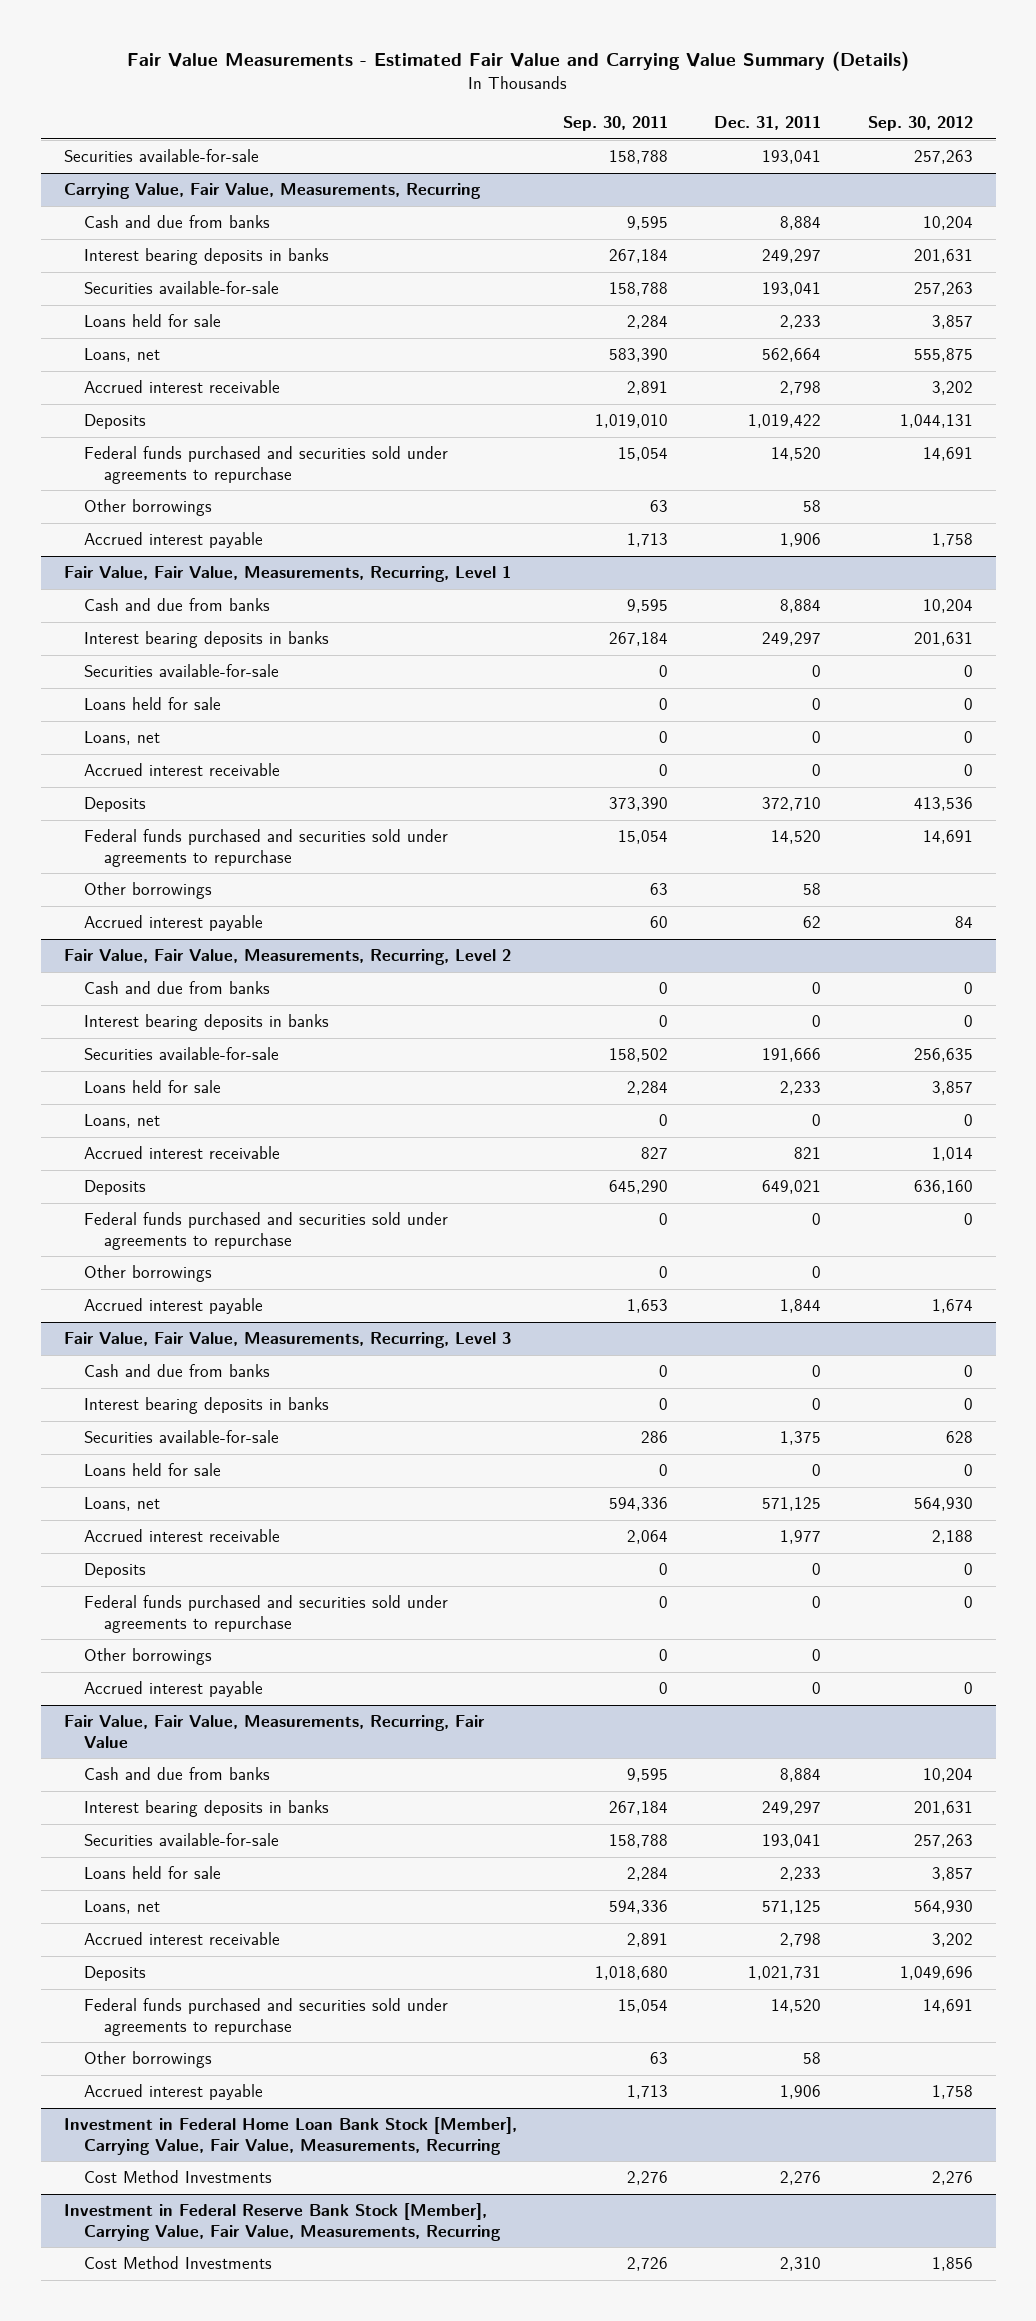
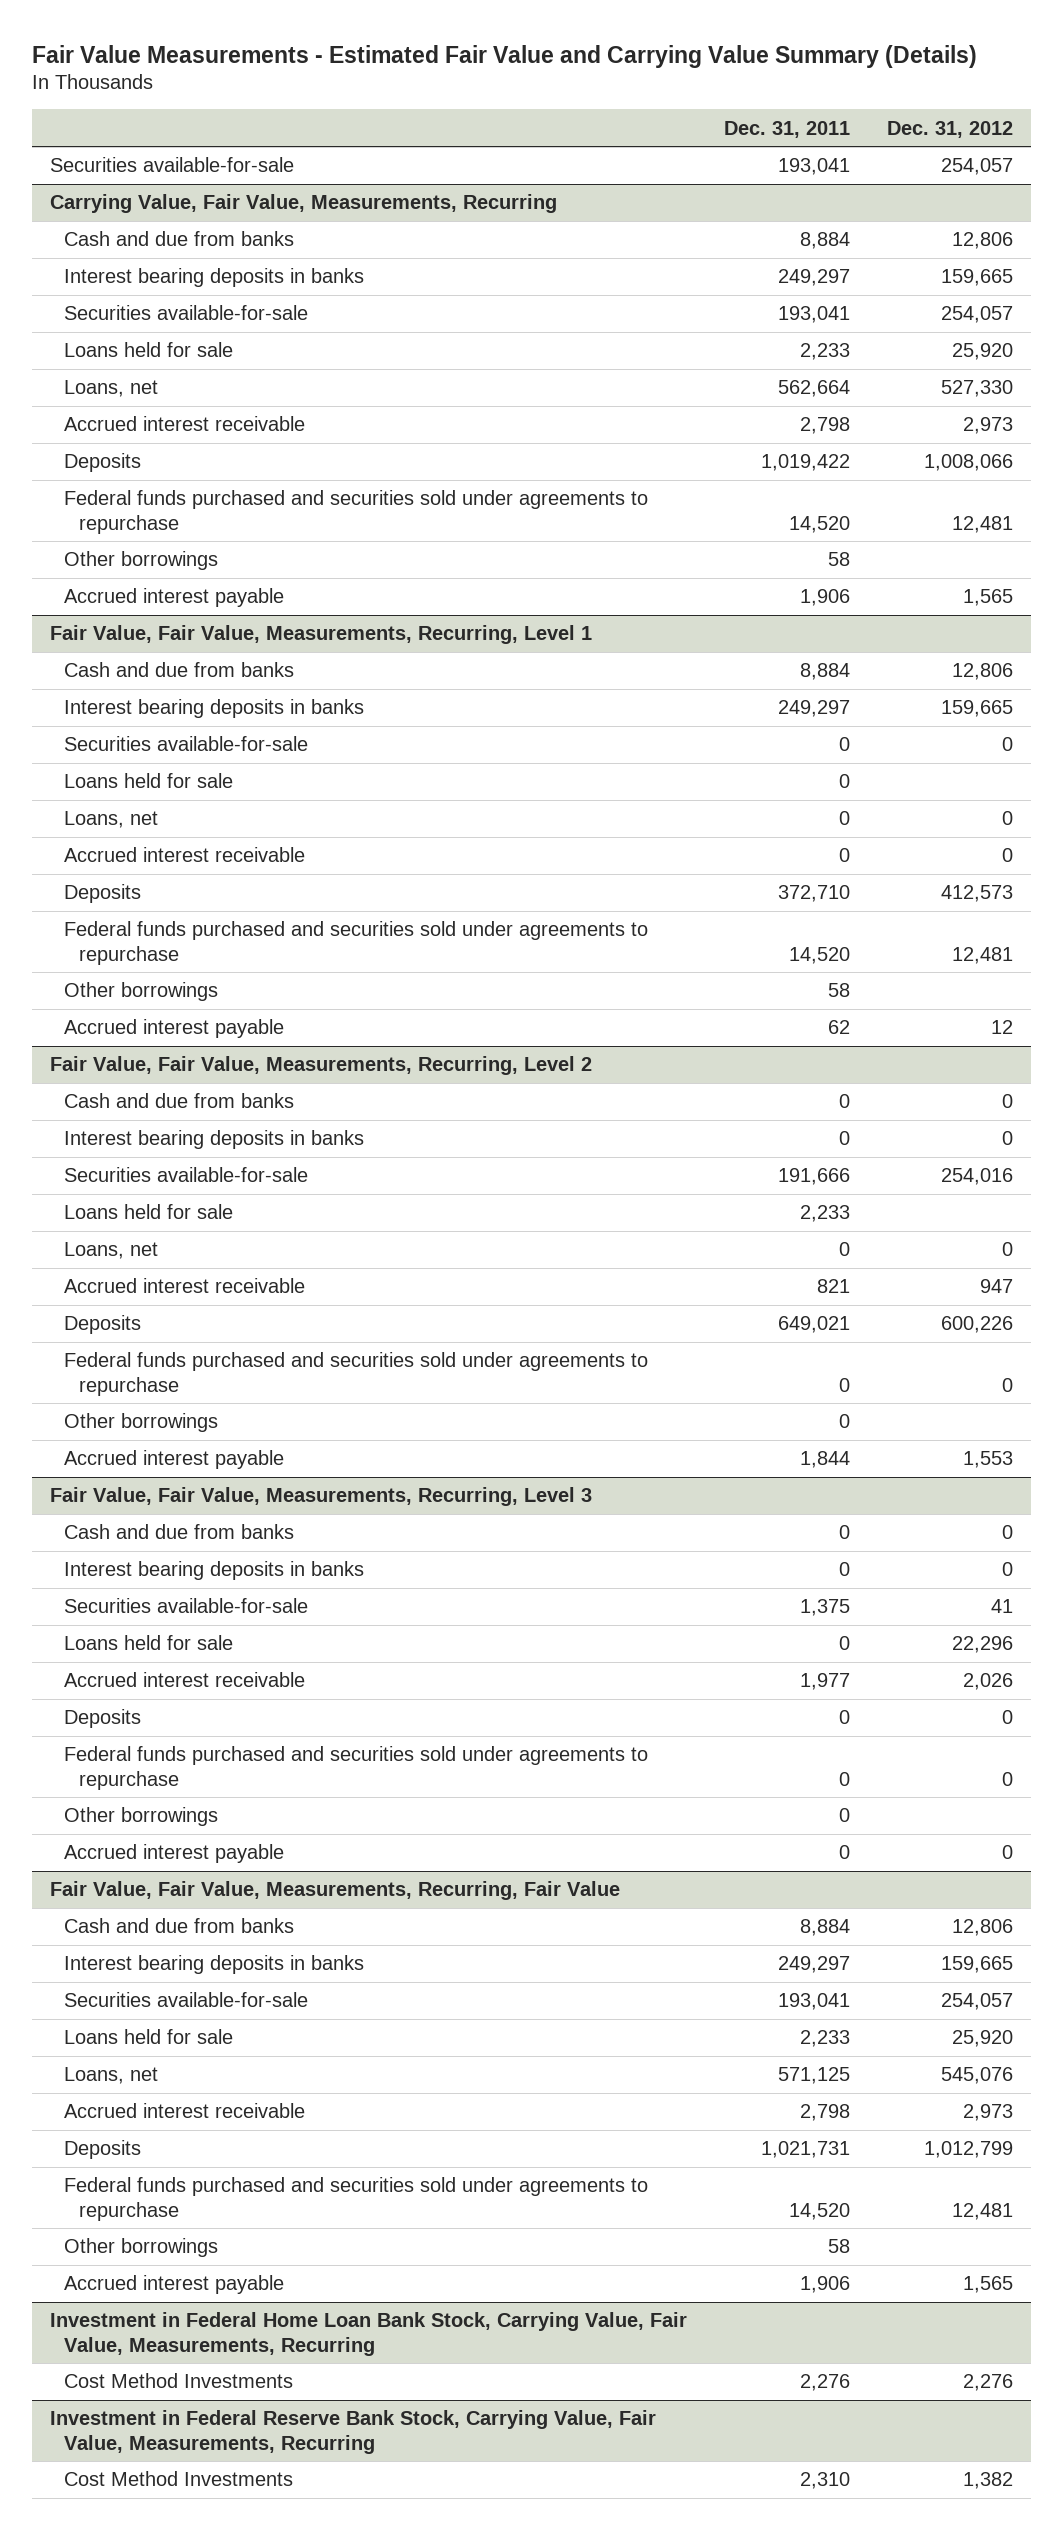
- | Sep. 30, 2011 | Dec. 31, 2011 | Sep. 30, 2012
+ | Dec. 31, 2011 | Dec. 31, 2012
@ Fair Value, Fair Value, Measurements, Recurring, Level 3
- Loans, net | 594,336 | 571,125 | 564,930
- Investment in Federal Home Loan Bank Stock [Member], Carrying Value, Fair Value, Measurements, Recurring
+ Investment in Federal Home Loan Bank Stock, Carrying Value, Fair Value, Measurements, Recurring
- Investment in Federal Reserve Bank Stock [Member], Carrying Value, Fair Value, Measurements, Recurring
+ Investment in Federal Reserve Bank Stock, Carrying Value, Fair Value, Measurements, Recurring

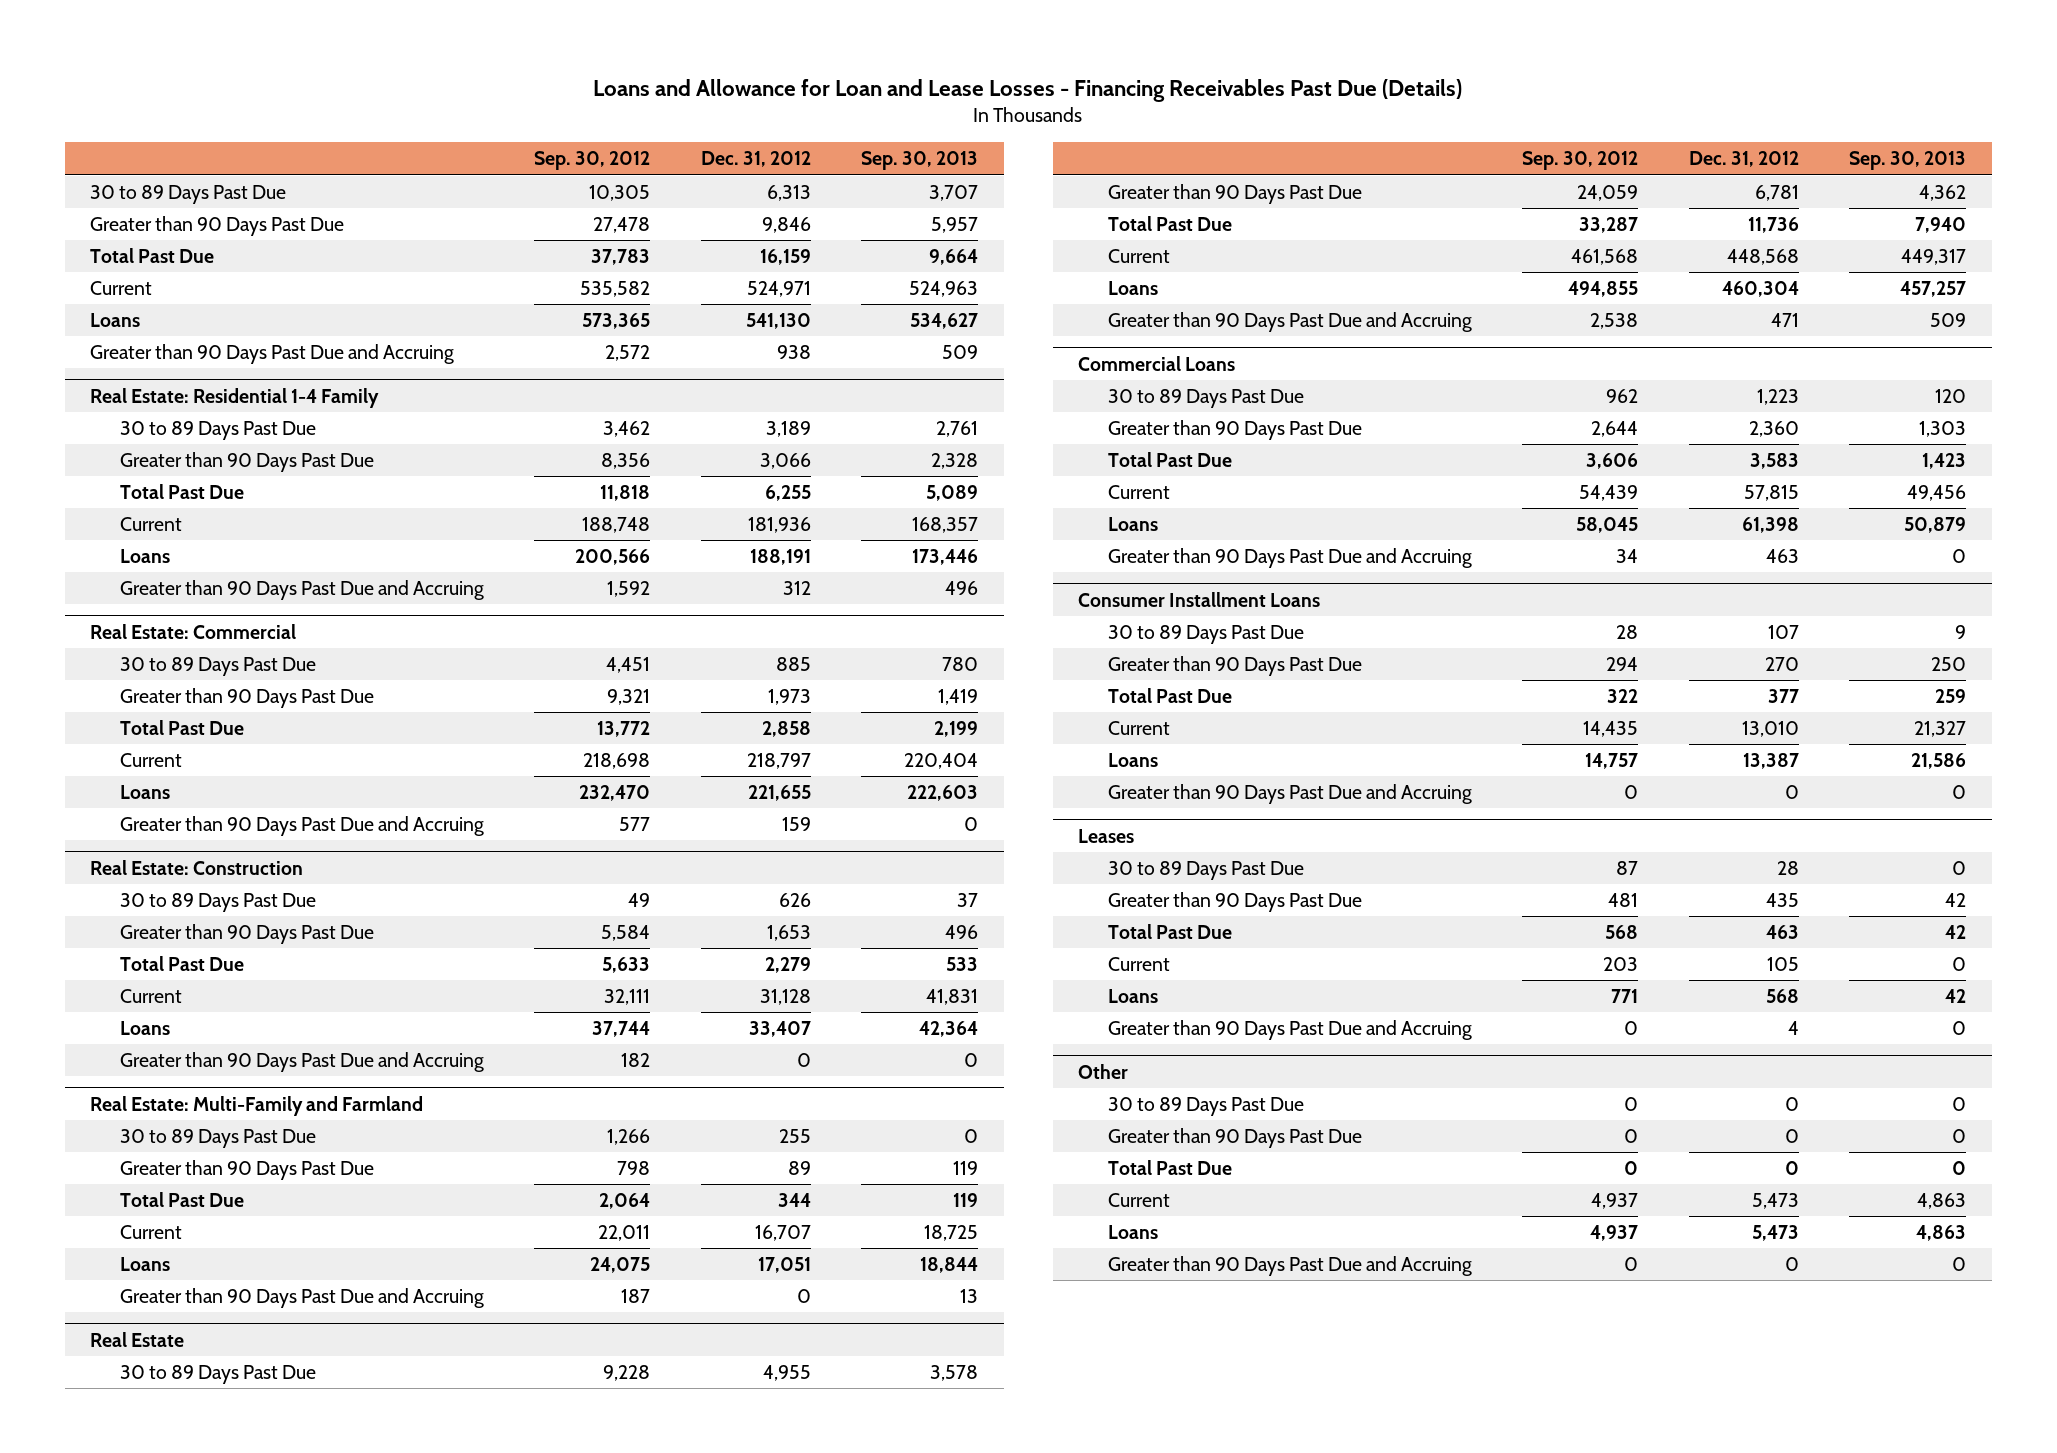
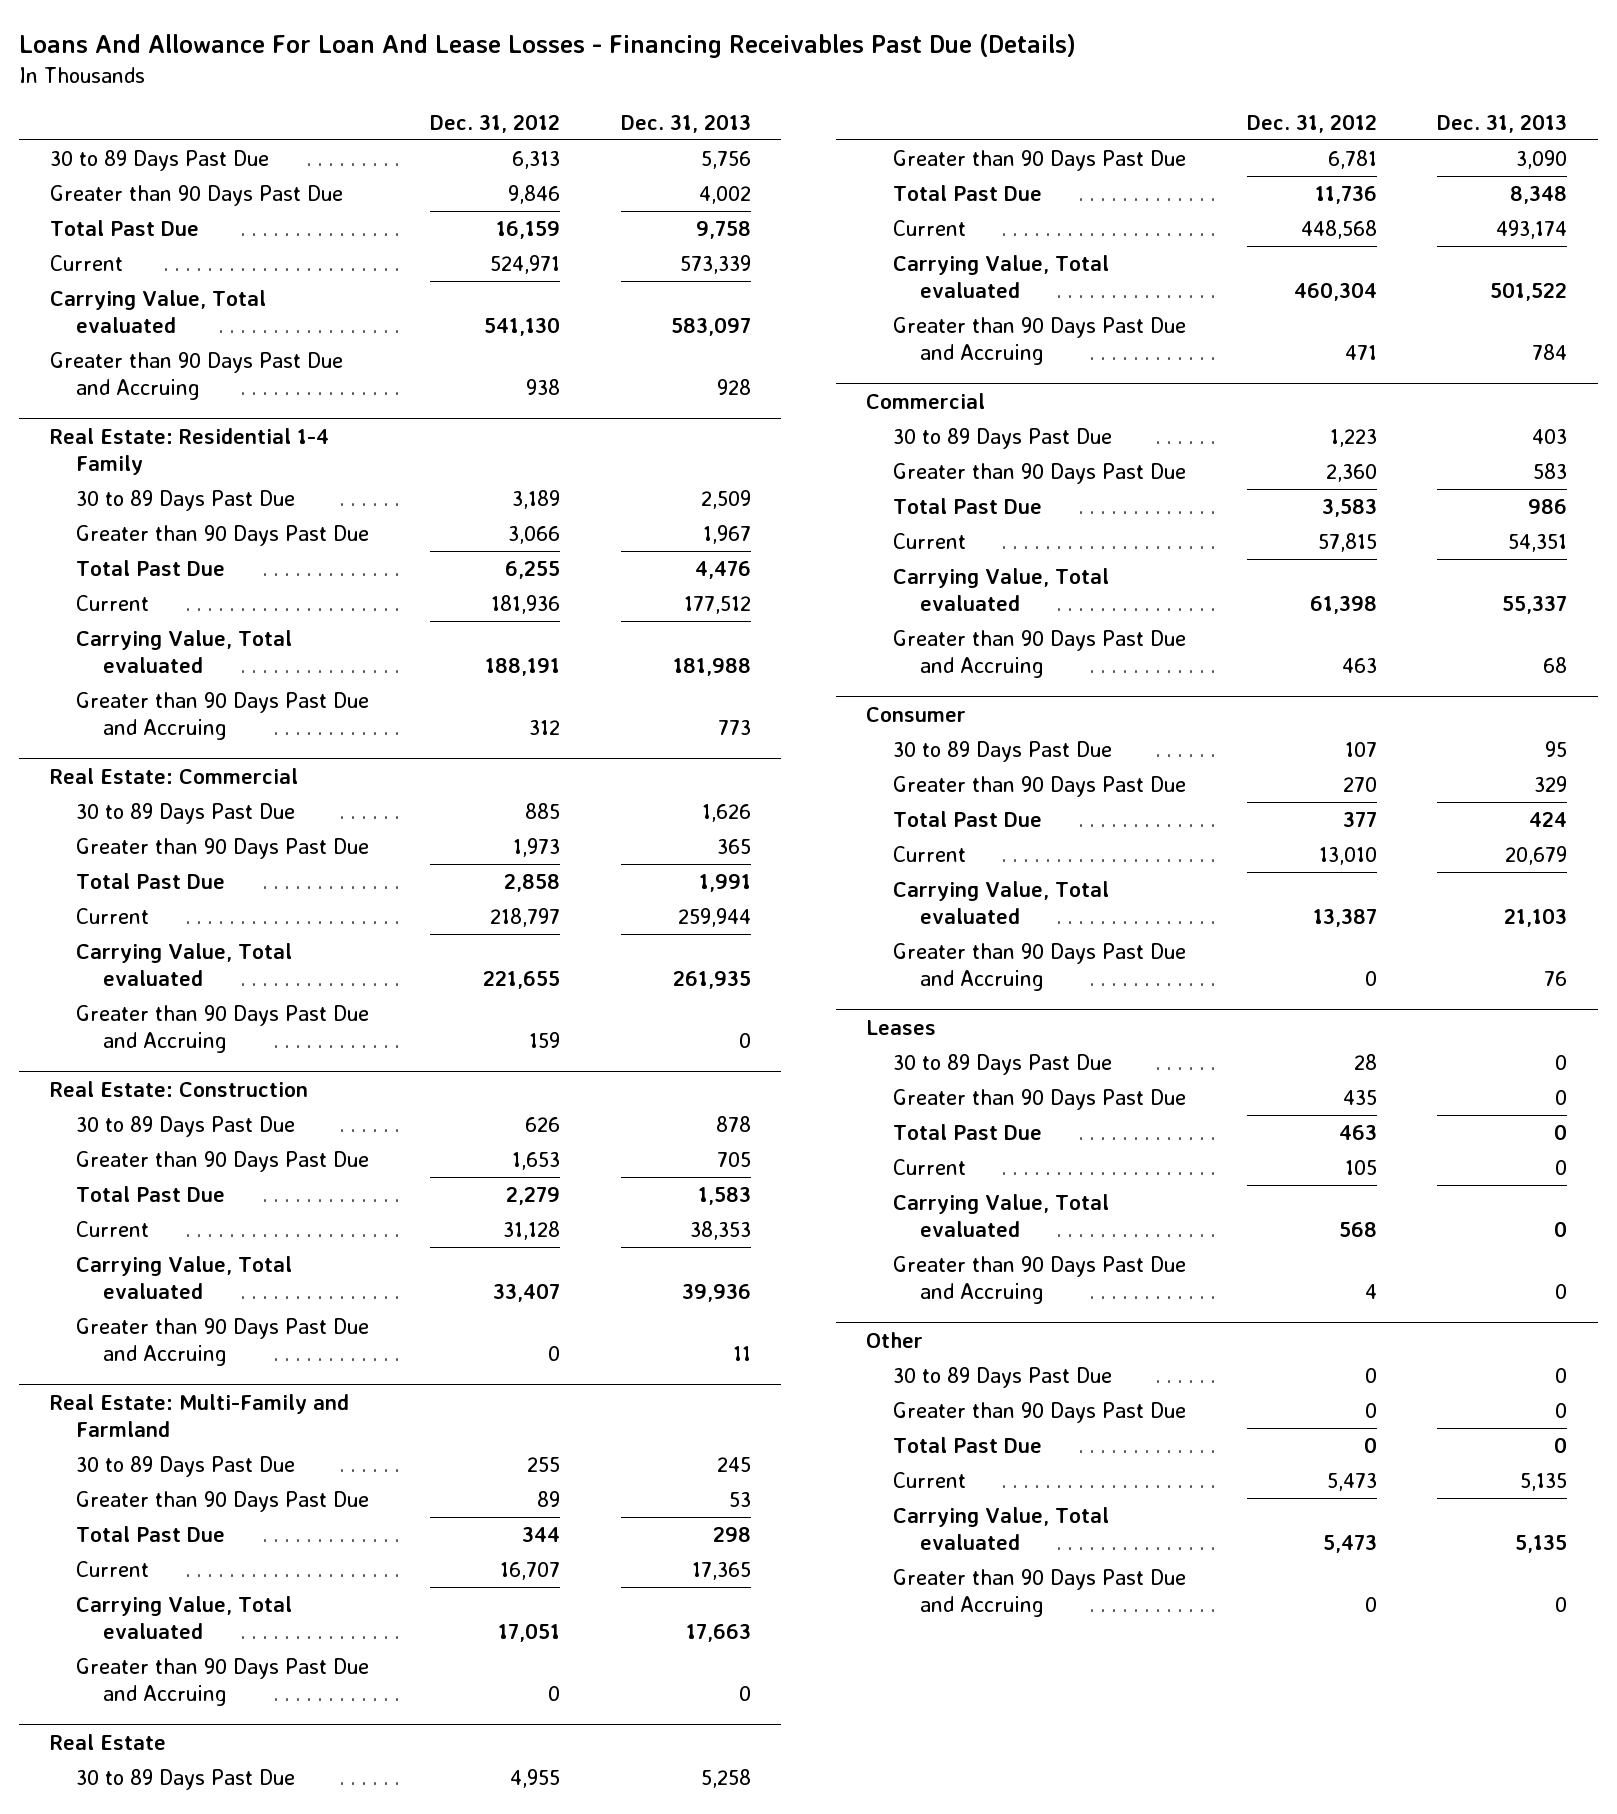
- Loans and Allowance for Loan and Lease Losses - Financing Receivables Past Due (Details)
+ Loans And Allowance For Loan And Lease Losses - Financing Receivables Past Due (Details)
- | Sep. 30, 2012 | Dec. 31, 2012 | Sep. 30, 2013
+ | Dec. 31, 2012 | Dec. 31, 2013
- Loans | 573,365 | 541,130 | 534,627
+ Carrying Value, Total evaluated | 541,130 | 583,097
@ Real Estate: Residential 1-4 Family
- Loans | 200,566 | 188,191 | 173,446
+ Carrying Value, Total evaluated | 188,191 | 181,988
@ Real Estate: Commercial
- Loans | 232,470 | 221,655 | 222,603
+ Carrying Value, Total evaluated | 221,655 | 261,935
@ Real Estate: Construction
- Loans | 37,744 | 33,407 | 42,364
+ Carrying Value, Total evaluated | 33,407 | 39,936
@ Real Estate: Multi-Family and Farmland
- Loans | 24,075 | 17,051 | 18,844
+ Carrying Value, Total evaluated | 17,051 | 17,663
@ Real Estate
- Loans | 494,855 | 460,304 | 457,257
+ Carrying Value, Total evaluated | 460,304 | 501,522
- Commercial Loans
+ Commercial
- Loans | 58,045 | 61,398 | 50,879
+ Carrying Value, Total evaluated | 61,398 | 55,337
- Consumer Installment Loans
+ Consumer
- Loans | 14,757 | 13,387 | 21,586
+ Carrying Value, Total evaluated | 13,387 | 21,103
@ Leases
- Loans | 771 | 568 | 42
+ Carrying Value, Total evaluated | 568 | 0
@ Other
- Loans | 4,937 | 5,473 | 4,863
+ Carrying Value, Total evaluated | 5,473 | 5,135

